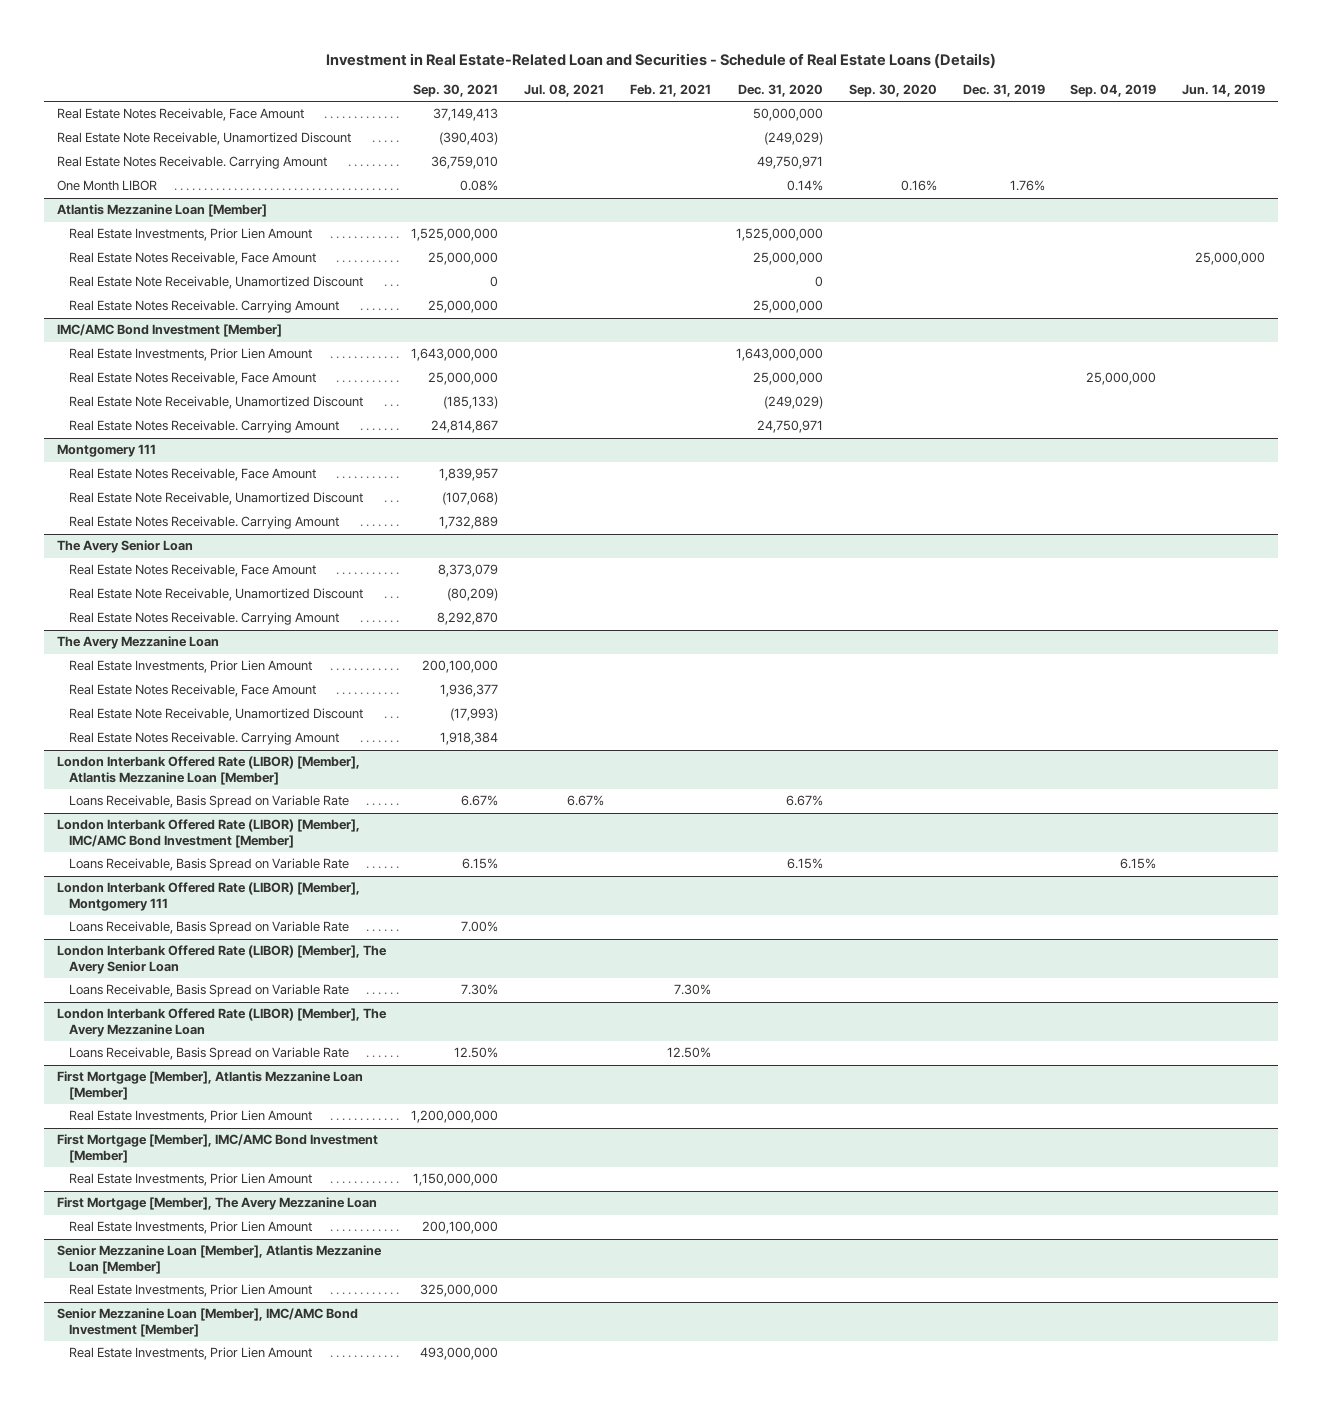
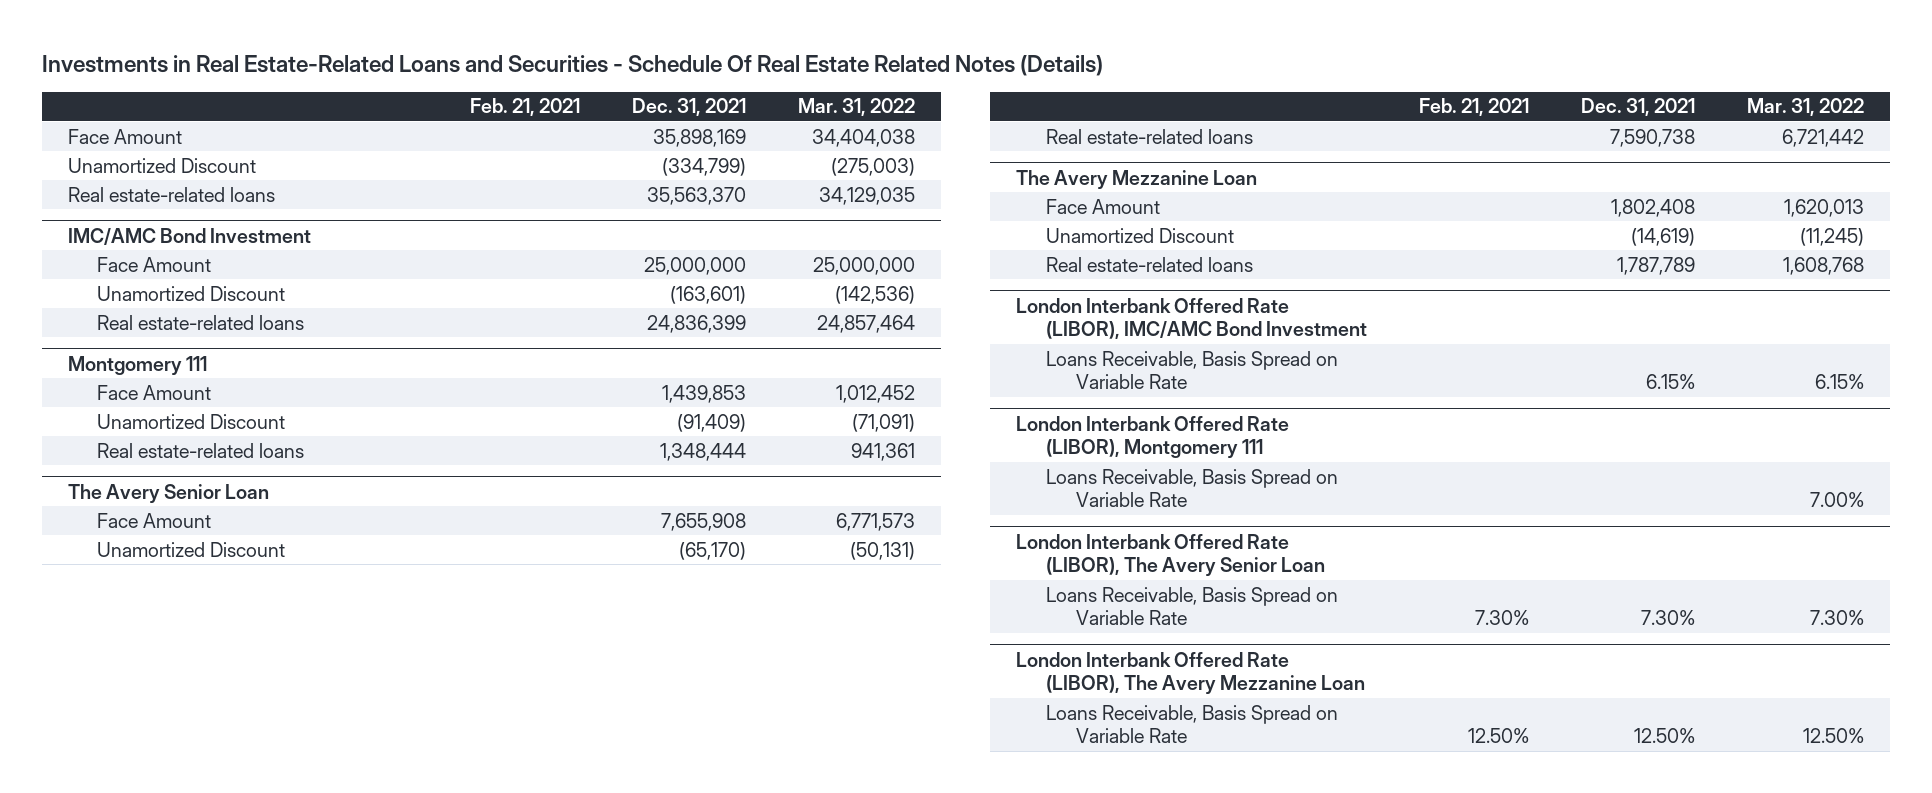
- Investment in Real Estate-Related Loan and Securities - Schedule of Real Estate Loans (Details)
+ Investments in Real Estate-Related Loans and Securities - Schedule Of Real Estate Related Notes (Details)
- | Sep. 30, 2021 | Jul. 08, 2021 | Feb. 21, 2021 | Dec. 31, 2020 | Sep. 30, 2020 | Dec. 31, 2019 | Sep. 04, 2019 | Jun. 14, 2019
+ | Feb. 21, 2021 | Dec. 31, 2021 | Mar. 31, 2022
- Real Estate Notes Receivable, Face Amount | 37,149,413 | | | 50,000,000 | | | |
- Real Estate Note Receivable, Unamortized Discount | (390,403) | | | (249,029) | | | |
- Real Estate Notes Receivable. Carrying Amount | 36,759,010 | | | 49,750,971 | | | |
- One Month LIBOR | 0.08% | | | 0.14% | 0.16% | 1.76% | |
- Atlantis Mezzanine Loan [Member]
- Real Estate Investments, Prior Lien Amount | 1,525,000,000 | | | 1,525,000,000 | | | |
- Real Estate Notes Receivable, Face Amount | 25,000,000 | | | 25,000,000 | | | | 25,000,000
- Real Estate Note Receivable, Unamortized Discount | 0 | | | 0 | | | |
- Real Estate Notes Receivable. Carrying Amount | 25,000,000 | | | 25,000,000 | | | |
- IMC/AMC Bond Investment [Member]
- Real Estate Investments, Prior Lien Amount | 1,643,000,000 | | | 1,643,000,000 | | | |
- Real Estate Notes Receivable, Face Amount | 25,000,000 | | | 25,000,000 | | | 25,000,000 |
- Real Estate Note Receivable, Unamortized Discount | (185,133) | | | (249,029) | | | |
- Real Estate Notes Receivable. Carrying Amount | 24,814,867 | | | 24,750,971 | | | |
+ Face Amount | | 35,898,169 | 34,404,038
+ Unamortized Discount | | (334,799) | (275,003)
+ Real estate-related loans | | 35,563,370 | 34,129,035
+ IMC/AMC Bond Investment
+ Face Amount | | 25,000,000 | 25,000,000
+ Unamortized Discount | | (163,601) | (142,536)
+ Real estate-related loans | | 24,836,399 | 24,857,464
@ Montgomery 111
- Real Estate Notes Receivable, Face Amount | 1,839,957 | | | | | | |
- Real Estate Note Receivable, Unamortized Discount | (107,068) | | | | | | |
- Real Estate Notes Receivable. Carrying Amount | 1,732,889 | | | | | | |
+ Face Amount | | 1,439,853 | 1,012,452
+ Unamortized Discount | | (91,409) | (71,091)
+ Real estate-related loans | | 1,348,444 | 941,361
@ The Avery Senior Loan
- Real Estate Notes Receivable, Face Amount | 8,373,079 | | | | | | |
- Real Estate Note Receivable, Unamortized Discount | (80,209) | | | | | | |
- Real Estate Notes Receivable. Carrying Amount | 8,292,870 | | | | | | |
+ Face Amount | | 7,655,908 | 6,771,573
+ Unamortized Discount | | (65,170) | (50,131)
+ Real estate-related loans | | 7,590,738 | 6,721,442
@ The Avery Mezzanine Loan
- Real Estate Investments, Prior Lien Amount | 200,100,000 | | | | | | |
- Real Estate Notes Receivable, Face Amount | 1,936,377 | | | | | | |
- Real Estate Note Receivable, Unamortized Discount | (17,993) | | | | | | |
- Real Estate Notes Receivable. Carrying Amount | 1,918,384 | | | | | | |
- London Interbank Offered Rate (LIBOR) [Member], Atlantis Mezzanine Loan [Member]
- Loans Receivable, Basis Spread on Variable Rate | 6.67% | 6.67% | | 6.67% | | | |
- London Interbank Offered Rate (LIBOR) [Member], IMC/AMC Bond Investment [Member]
@ The Avery Mezzanine Loan
+ Face Amount | | 1,802,408 | 1,620,013
+ Unamortized Discount | | (14,619) | (11,245)
+ Real estate-related loans | | 1,787,789 | 1,608,768
+ London Interbank Offered Rate (LIBOR), IMC/AMC Bond Investment
- London Interbank Offered Rate (LIBOR) [Member], Montgomery 111
+ London Interbank Offered Rate (LIBOR), Montgomery 111
- London Interbank Offered Rate (LIBOR) [Member], The Avery Senior Loan
+ London Interbank Offered Rate (LIBOR), The Avery Senior Loan
- London Interbank Offered Rate (LIBOR) [Member], The Avery Mezzanine Loan
+ London Interbank Offered Rate (LIBOR), The Avery Mezzanine Loan
- First Mortgage [Member], Atlantis Mezzanine Loan [Member]
- Real Estate Investments, Prior Lien Amount | 1,200,000,000 | | | | | | |
- First Mortgage [Member], IMC/AMC Bond Investment [Member]
- Real Estate Investments, Prior Lien Amount | 1,150,000,000 | | | | | | |
- First Mortgage [Member], The Avery Mezzanine Loan
- Real Estate Investments, Prior Lien Amount | 200,100,000 | | | | | | |
- Senior Mezzanine Loan [Member], Atlantis Mezzanine Loan [Member]
- Real Estate Investments, Prior Lien Amount | 325,000,000 | | | | | | |
- Senior Mezzanine Loan [Member], IMC/AMC Bond Investment [Member]
- Real Estate Investments, Prior Lien Amount | 493,000,000 | | | | | | |

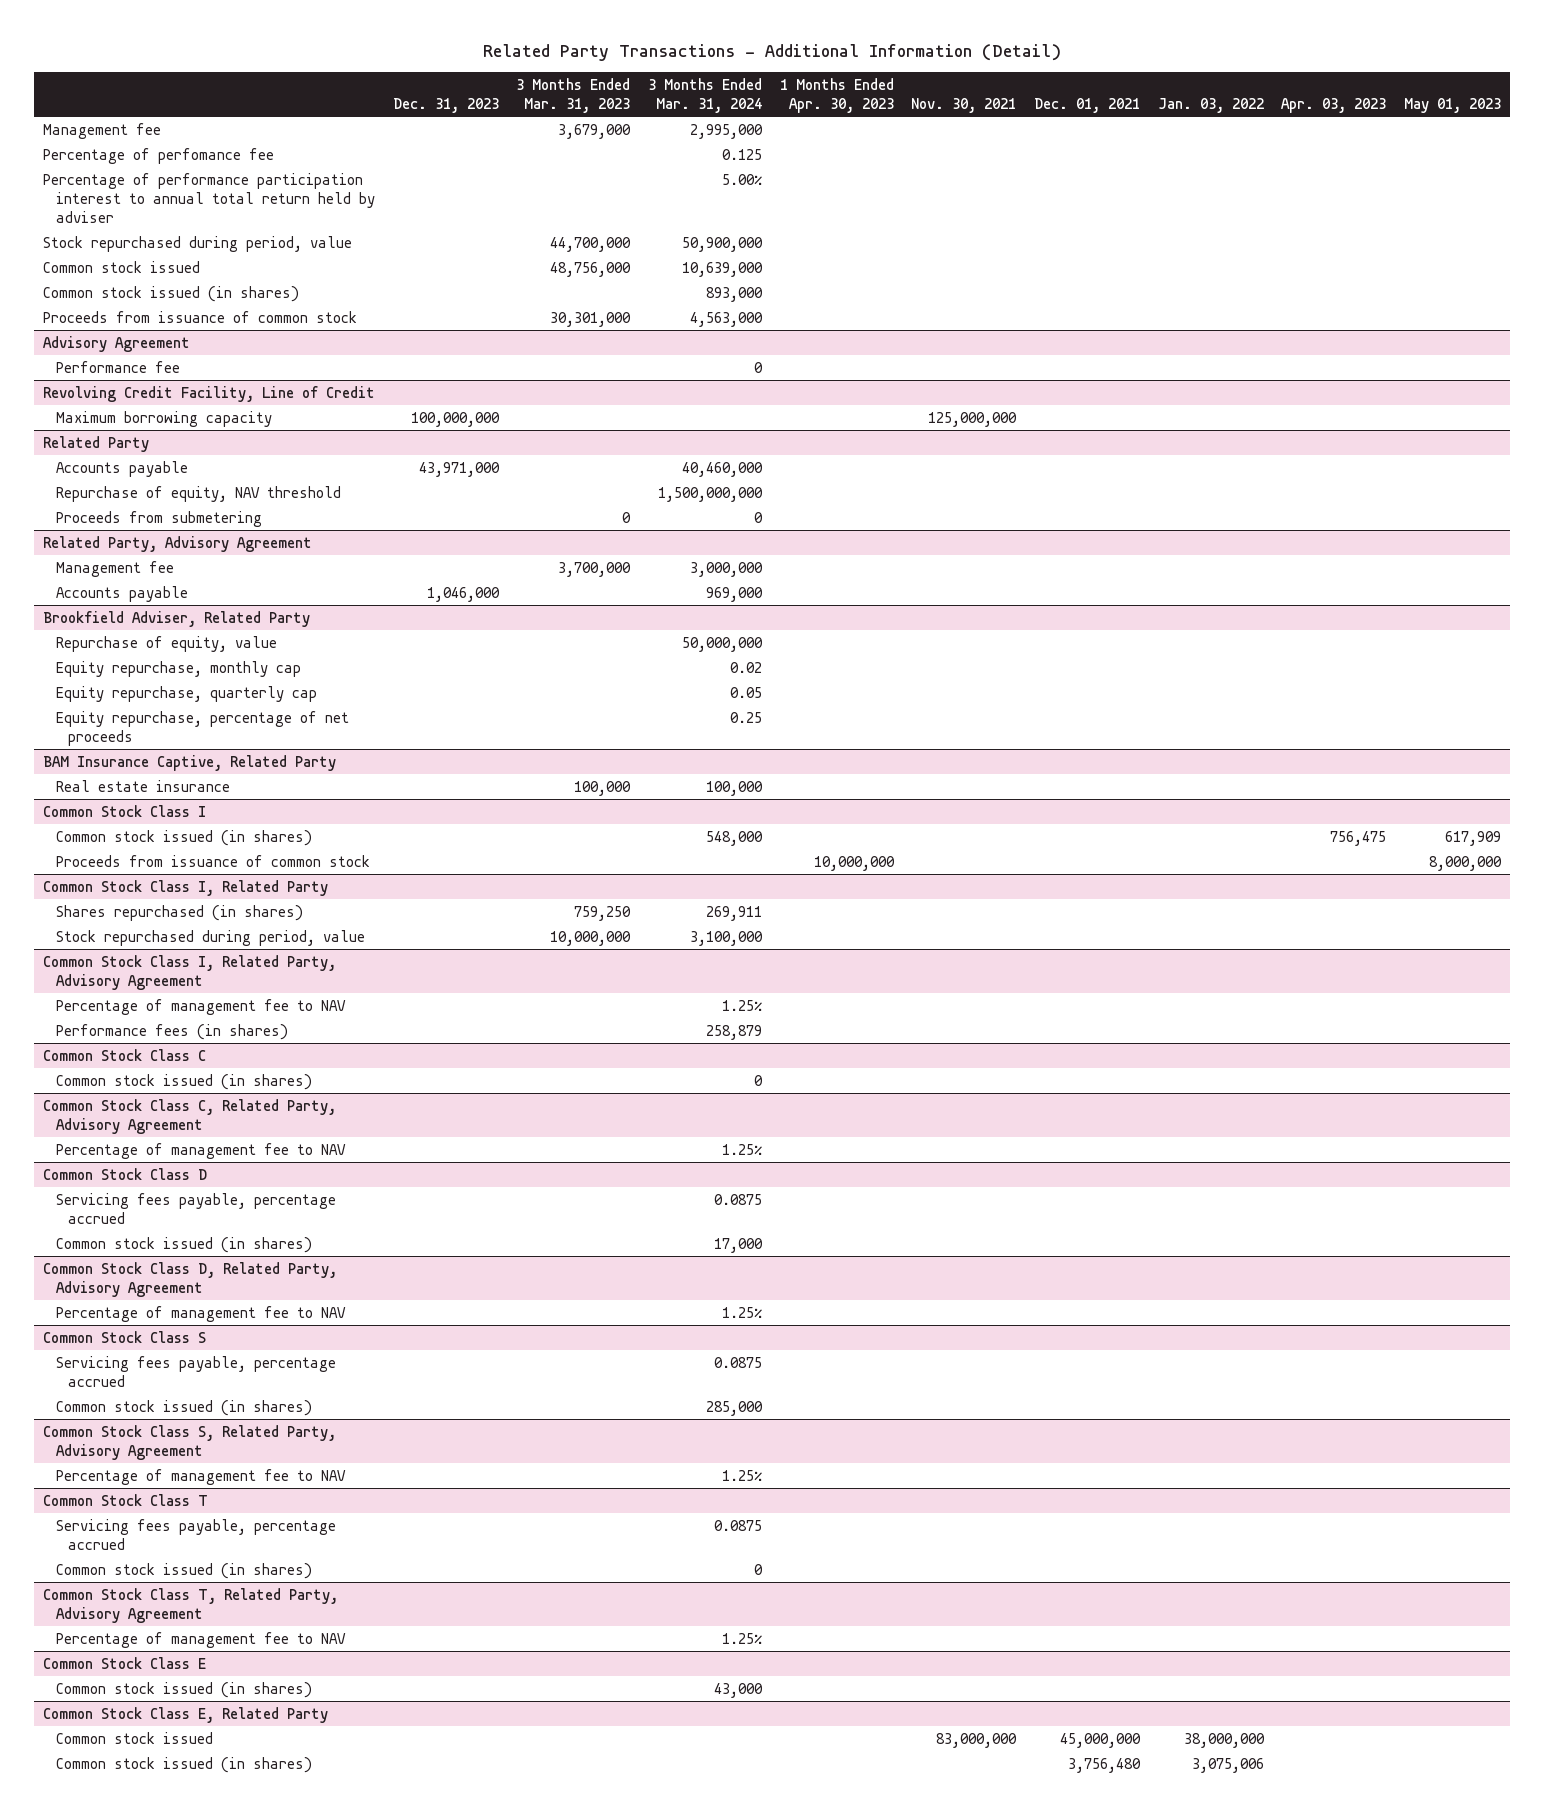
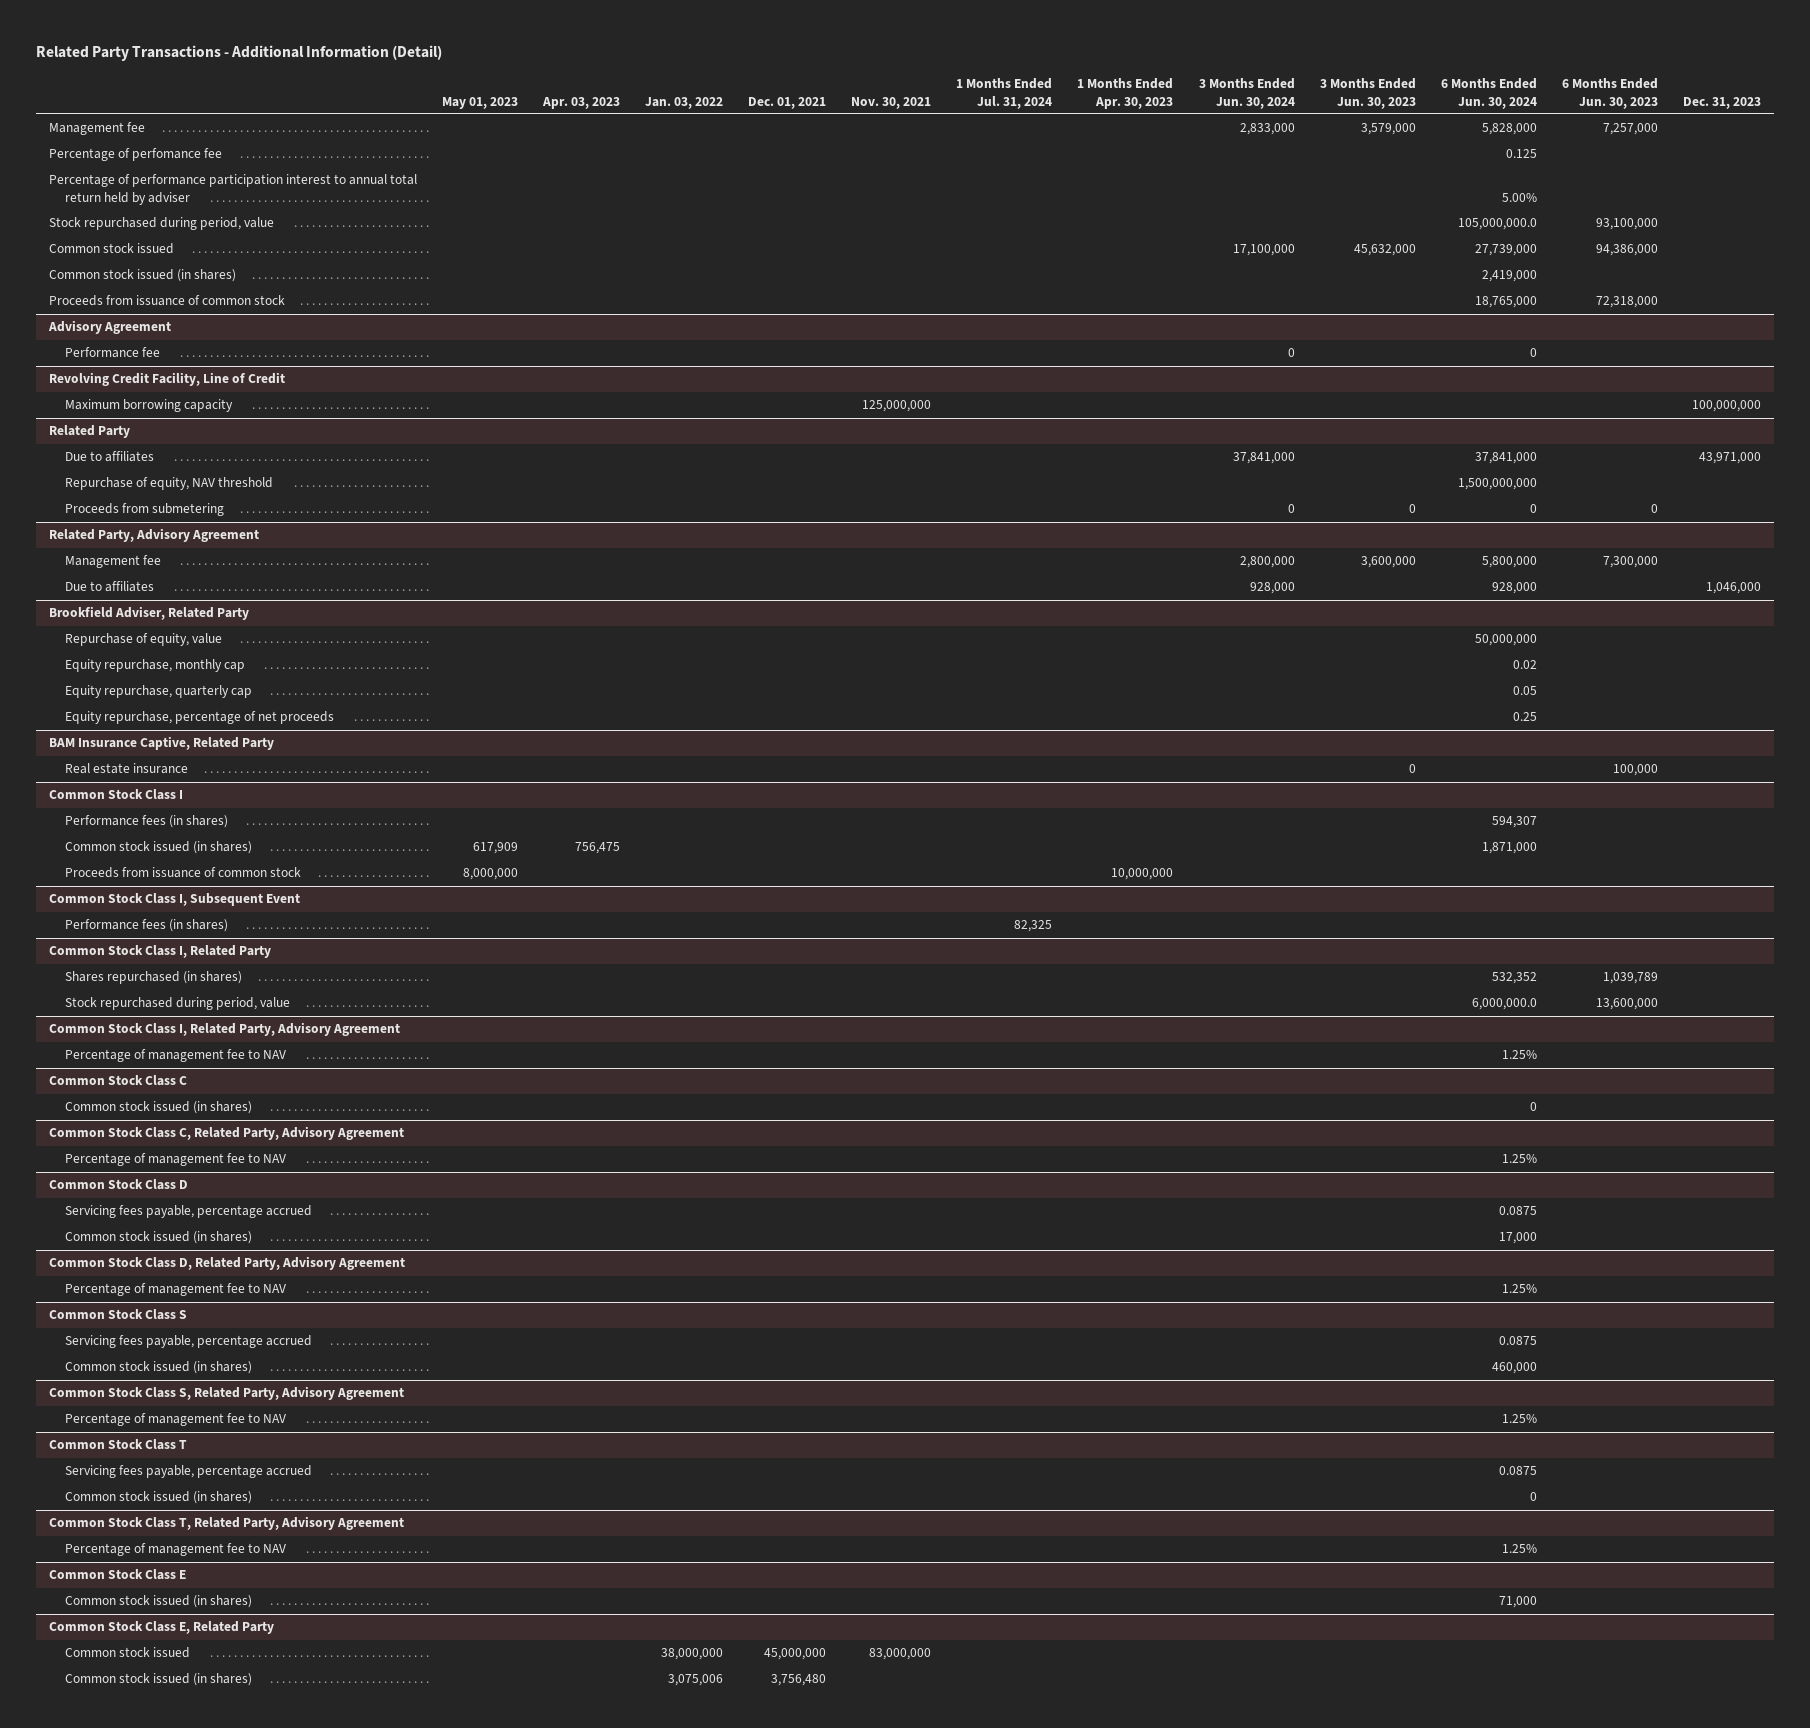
- | Dec. 31, 2023 | 3 Months Ended Mar. 31, 2023 | 3 Months Ended Mar. 31, 2024 | 1 Months Ended Apr. 30, 2023 | Nov. 30, 2021 | Dec. 01, 2021 | Jan. 03, 2022 | Apr. 03, 2023 | May 01, 2023
+ | May 01, 2023 | Apr. 03, 2023 | Jan. 03, 2022 | Dec. 01, 2021 | Nov. 30, 2021 | 1 Months Ended Jul. 31, 2024 | 1 Months Ended Apr. 30, 2023 | 3 Months Ended Jun. 30, 2024 | 3 Months Ended Jun. 30, 2023 | 6 Months Ended Jun. 30, 2024 | 6 Months Ended Jun. 30, 2023 | Dec. 31, 2023
@ Related Party
- Accounts payable | 43,971,000 | | 40,460,000 | | | | | |
+ Due to affiliates | | | | | | | | 37,841,000 | | 37,841,000 | | 43,971,000
@ Related Party, Advisory Agreement
- Accounts payable | 1,046,000 | | 969,000 | | | | | |
+ Due to affiliates | | | | | | | | 928,000 | | 928,000 | | 1,046,000
@ Common Stock Class I
+ Performance fees (in shares) | | | | | | | | | | 594,307 | |
+ Common Stock Class I, Subsequent Event
+ Performance fees (in shares) | | | | | | 82,325 | | | | | |
@ Common Stock Class I, Related Party, Advisory Agreement
- Performance fees (in shares) | | | 258,879 | | | | | |

